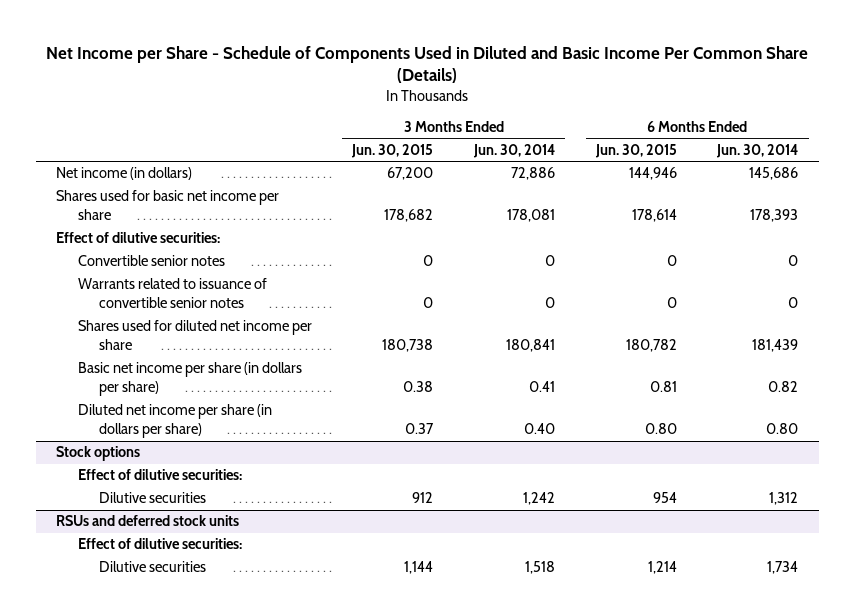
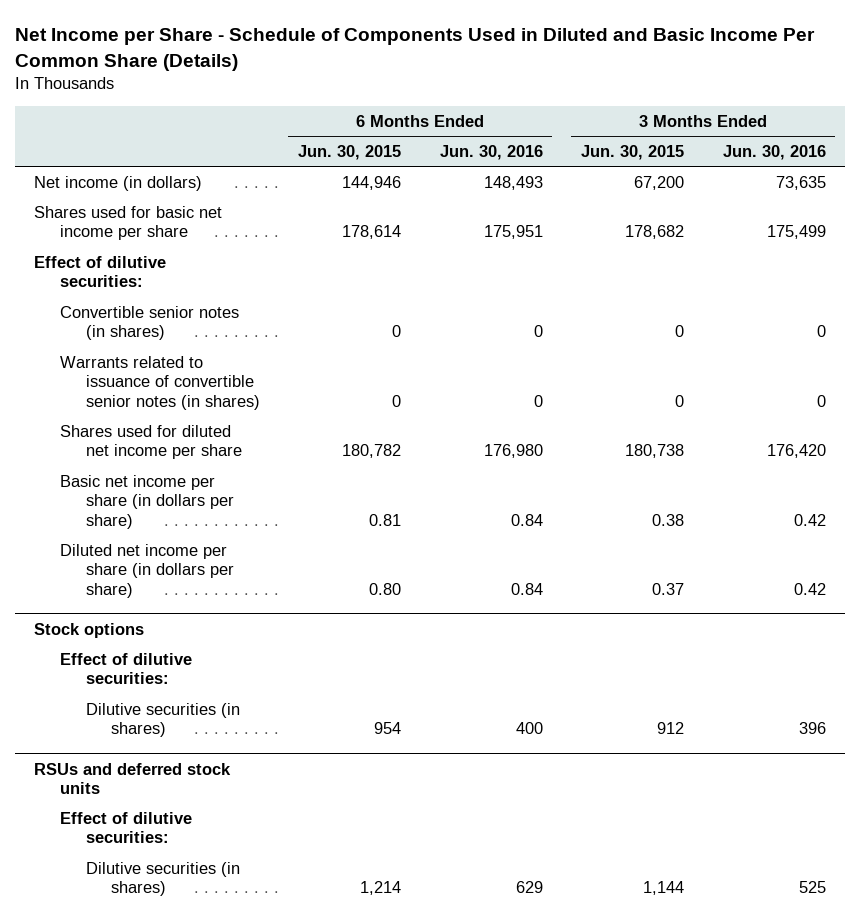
- | 3 Months Ended Jun. 30, 2015 | 3 Months Ended Jun. 30, 2014 | 6 Months Ended Jun. 30, 2015 | 6 Months Ended Jun. 30, 2014
+ | 6 Months Ended Jun. 30, 2015 | 6 Months Ended Jun. 30, 2016 | 3 Months Ended Jun. 30, 2015 | 3 Months Ended Jun. 30, 2016
- Convertible senior notes | 0 | 0 | 0 | 0
- Warrants related to issuance of convertible senior notes | 0 | 0 | 0 | 0
+ Convertible senior notes (in shares) | 0 | 0 | 0 | 0
+ Warrants related to issuance of convertible senior notes (in shares) | 0 | 0 | 0 | 0
@ Stock options
- Dilutive securities | 912 | 1,242 | 954 | 1,312
+ Dilutive securities (in shares) | 954 | 400 | 912 | 396
@ RSUs and deferred stock units
- Dilutive securities | 1,144 | 1,518 | 1,214 | 1,734
+ Dilutive securities (in shares) | 1,214 | 629 | 1,144 | 525

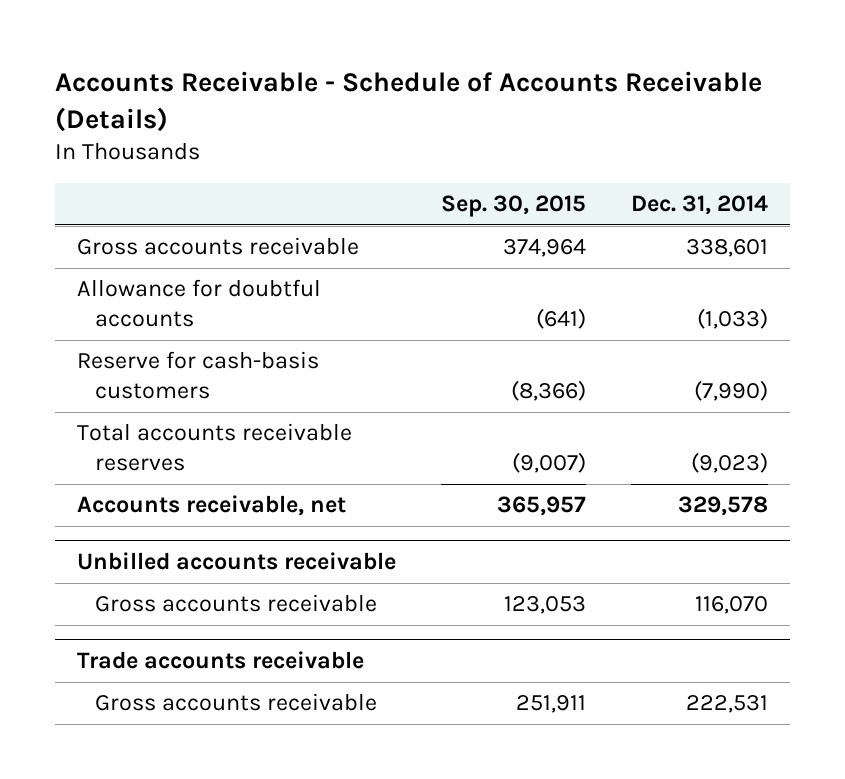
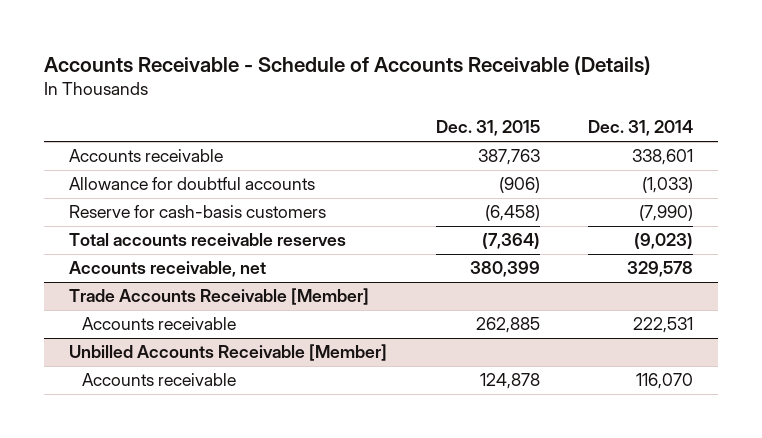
- | Sep. 30, 2015 | Dec. 31, 2014
+ | Dec. 31, 2015 | Dec. 31, 2014
- Gross accounts receivable | 374,964 | 338,601
+ Accounts receivable | 387,763 | 338,601
- Unbilled accounts receivable
- Gross accounts receivable | 123,053 | 116,070
- Trade accounts receivable
- Gross accounts receivable | 251,911 | 222,531
+ Trade Accounts Receivable [Member]
+ Accounts receivable | 262,885 | 222,531
+ Unbilled Accounts Receivable [Member]
+ Accounts receivable | 124,878 | 116,070

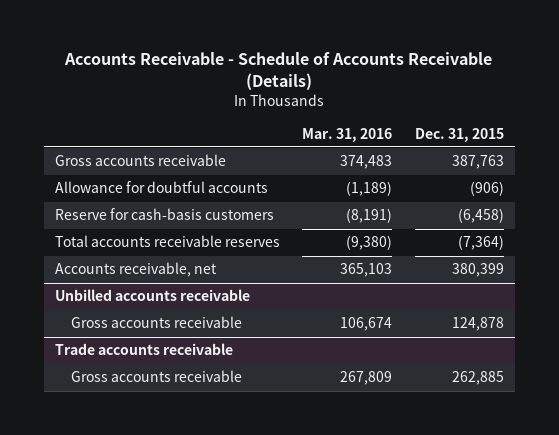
- | Dec. 31, 2015 | Dec. 31, 2014
+ | Mar. 31, 2016 | Dec. 31, 2015
- Accounts receivable | 387,763 | 338,601
+ Gross accounts receivable | 374,483 | 387,763
- Trade Accounts Receivable [Member]
- Accounts receivable | 262,885 | 222,531
- Unbilled Accounts Receivable [Member]
- Accounts receivable | 124,878 | 116,070
+ Unbilled accounts receivable
+ Gross accounts receivable | 106,674 | 124,878
+ Trade accounts receivable
+ Gross accounts receivable | 267,809 | 262,885

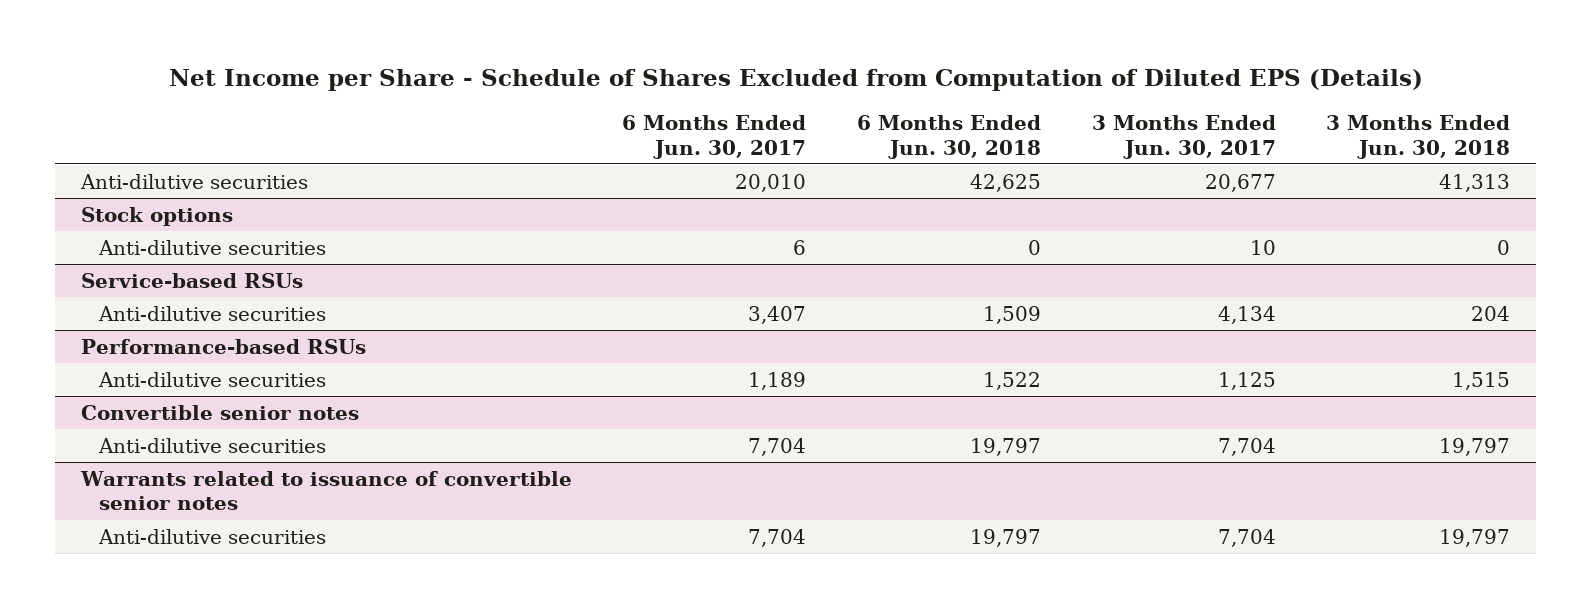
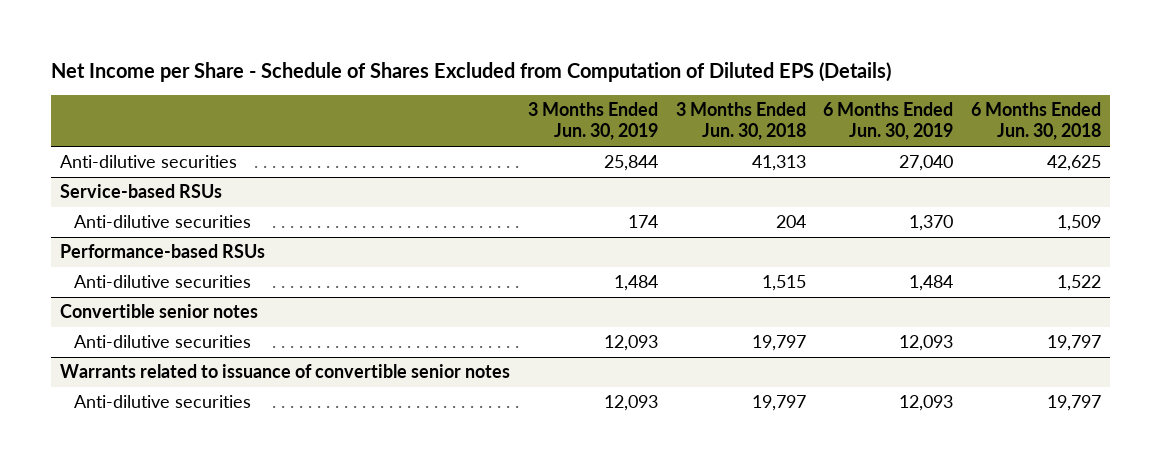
- | 6 Months Ended Jun. 30, 2017 | 6 Months Ended Jun. 30, 2018 | 3 Months Ended Jun. 30, 2017 | 3 Months Ended Jun. 30, 2018
+ | 3 Months Ended Jun. 30, 2019 | 3 Months Ended Jun. 30, 2018 | 6 Months Ended Jun. 30, 2019 | 6 Months Ended Jun. 30, 2018
- Stock options
- Anti-dilutive securities | 6 | 0 | 10 | 0

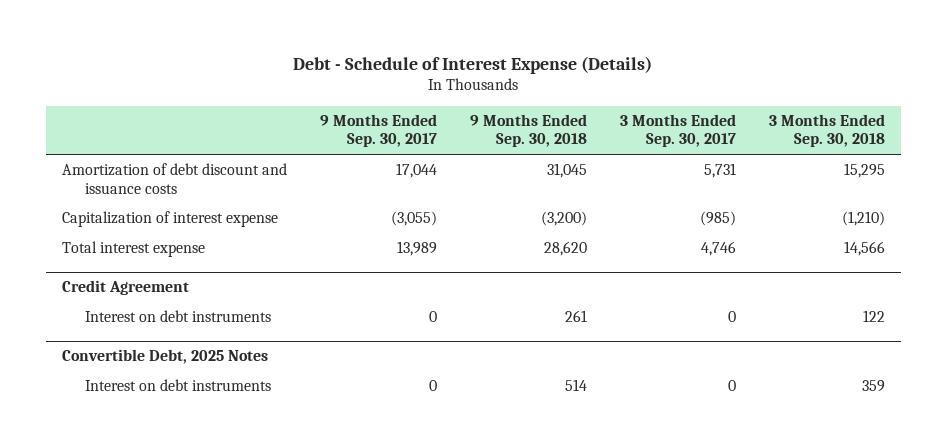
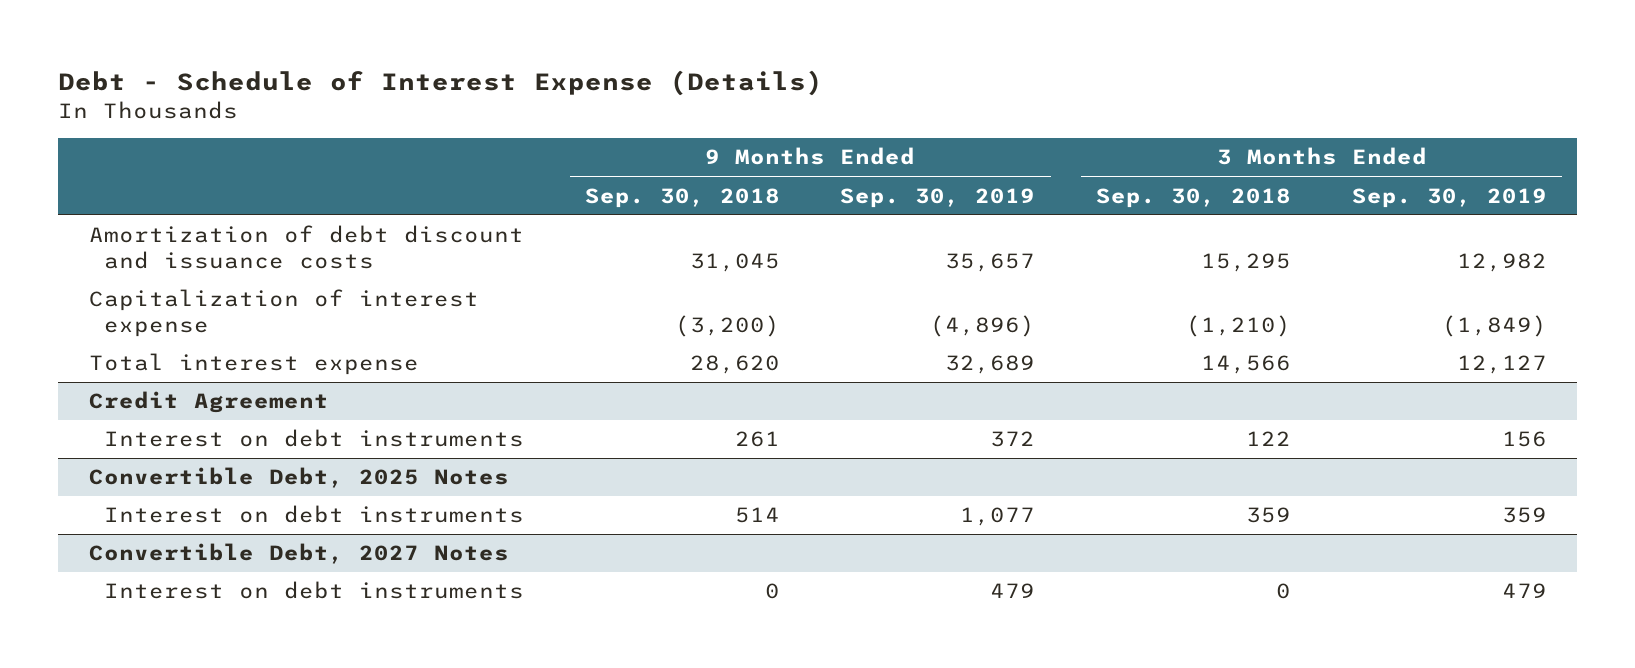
- | 9 Months Ended Sep. 30, 2017 | 9 Months Ended Sep. 30, 2018 | 3 Months Ended Sep. 30, 2017 | 3 Months Ended Sep. 30, 2018
+ | 9 Months Ended Sep. 30, 2018 | 9 Months Ended Sep. 30, 2019 | 3 Months Ended Sep. 30, 2018 | 3 Months Ended Sep. 30, 2019
+ Convertible Debt, 2027 Notes
+ Interest on debt instruments | 0 | 479 | 0 | 479

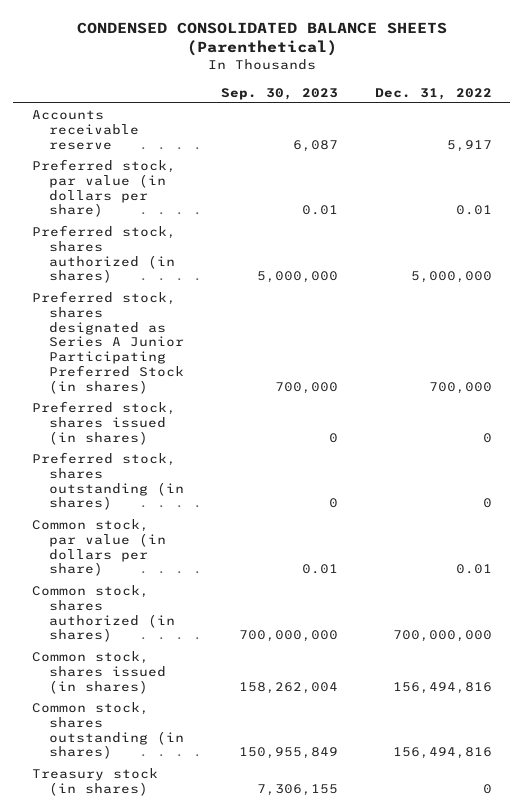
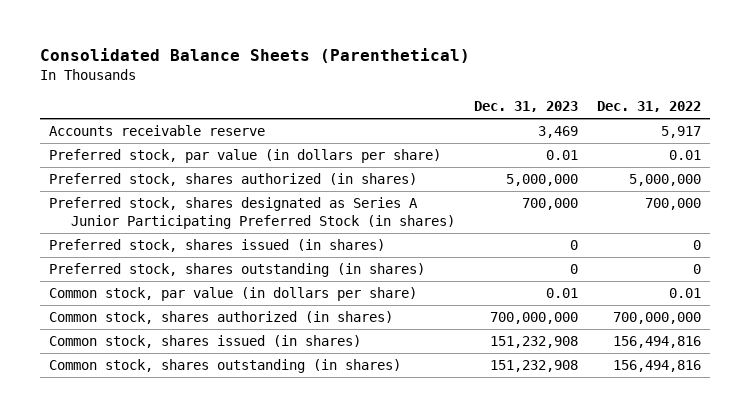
- CONDENSED CONSOLIDATED BALANCE SHEETS (Parenthetical)
+ Consolidated Balance Sheets (Parenthetical)
- | Sep. 30, 2023 | Dec. 31, 2022
+ | Dec. 31, 2023 | Dec. 31, 2022
- Treasury stock (in shares) | 7,306,155 | 0

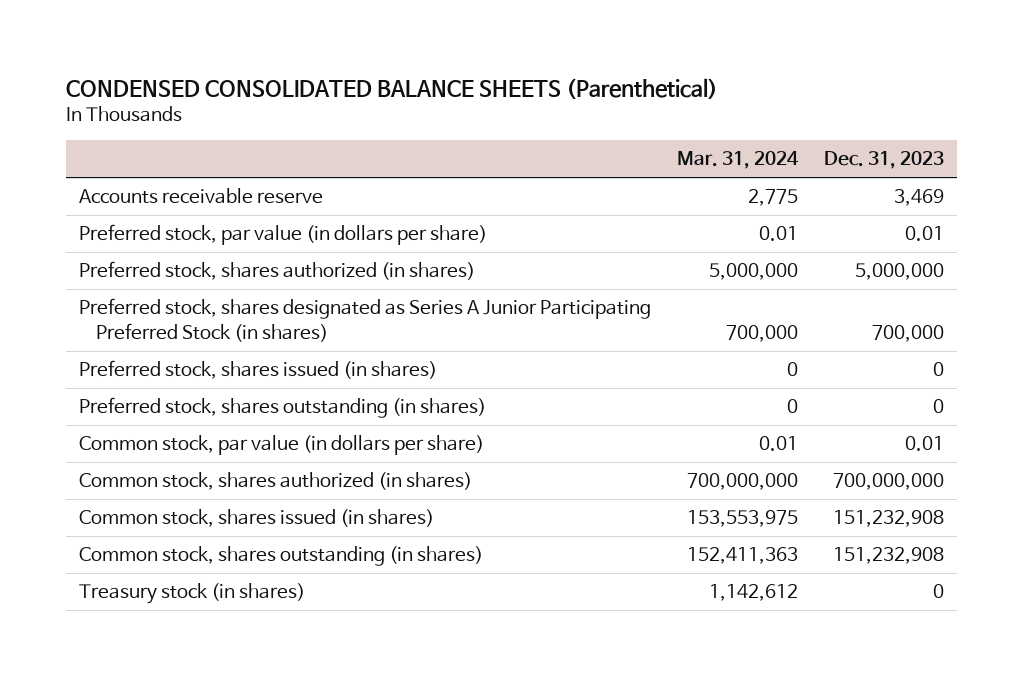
- Consolidated Balance Sheets (Parenthetical)
+ CONDENSED CONSOLIDATED BALANCE SHEETS (Parenthetical)
- | Dec. 31, 2023 | Dec. 31, 2022
+ | Mar. 31, 2024 | Dec. 31, 2023
+ Treasury stock (in shares) | 1,142,612 | 0

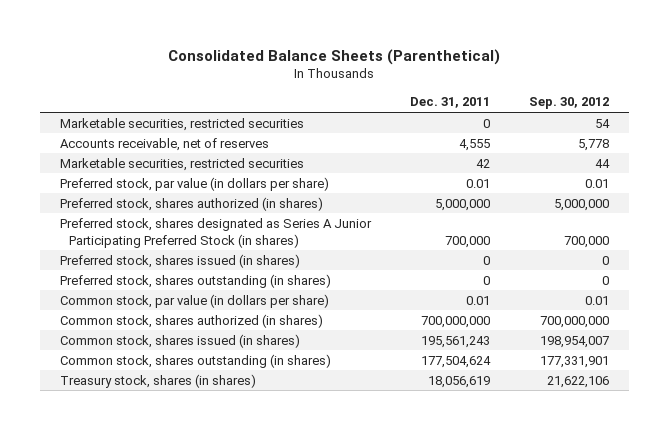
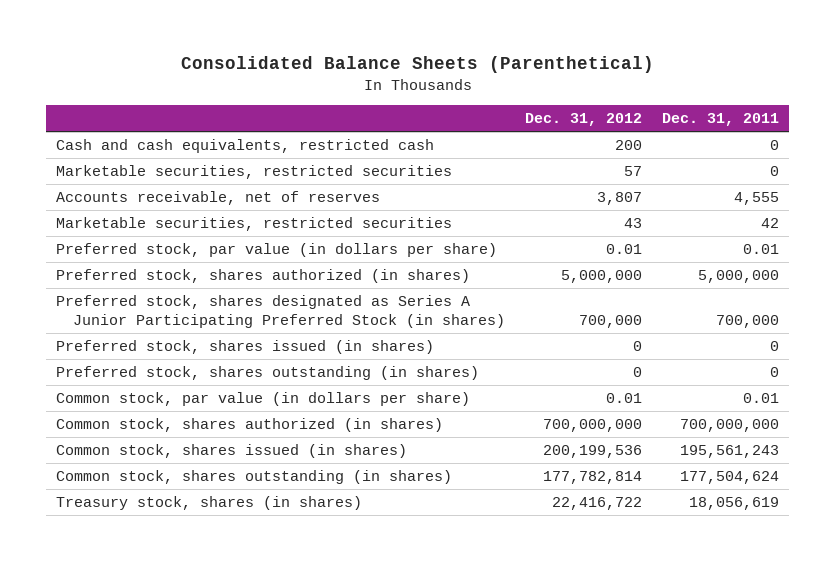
- | Dec. 31, 2011 | Sep. 30, 2012
+ | Dec. 31, 2012 | Dec. 31, 2011
+ Cash and cash equivalents, restricted cash | 200 | 0

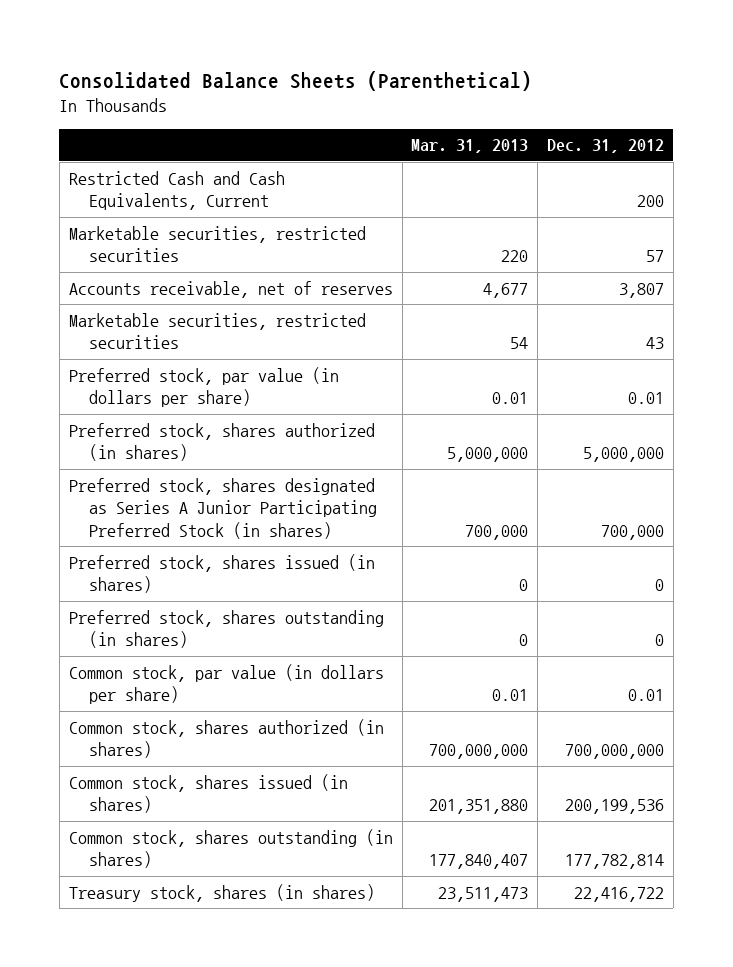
- | Dec. 31, 2012 | Dec. 31, 2011
+ | Mar. 31, 2013 | Dec. 31, 2012
- Cash and cash equivalents, restricted cash | 200 | 0
+ Restricted Cash and Cash Equivalents, Current | | 200

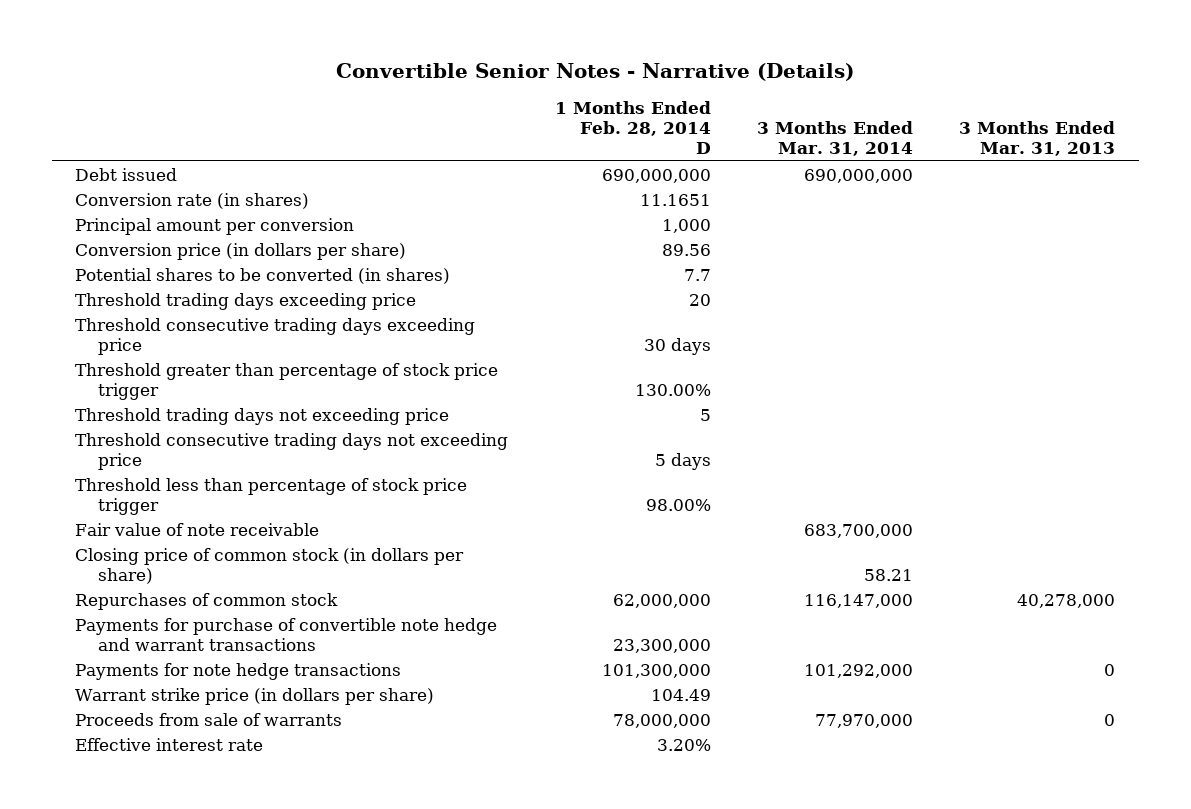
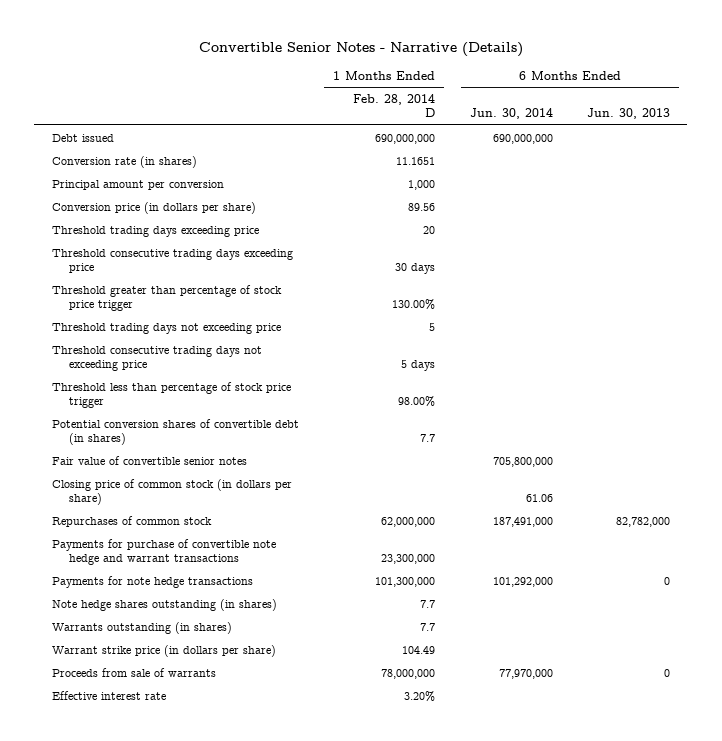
- | 1 Months Ended Feb. 28, 2014 D | 3 Months Ended Mar. 31, 2014 | 3 Months Ended Mar. 31, 2013
+ | 1 Months Ended Feb. 28, 2014 D | 6 Months Ended Jun. 30, 2014 | 6 Months Ended Jun. 30, 2013
- Potential shares to be converted (in shares) | 7.7 | |
- Fair value of note receivable | | 683,700,000 |
+ Potential conversion shares of convertible debt (in shares) | 7.7 | |
+ Fair value of convertible senior notes | | 705,800,000 |
+ Note hedge shares outstanding (in shares) | 7.7 | |
+ Warrants outstanding (in shares) | 7.7 | |

